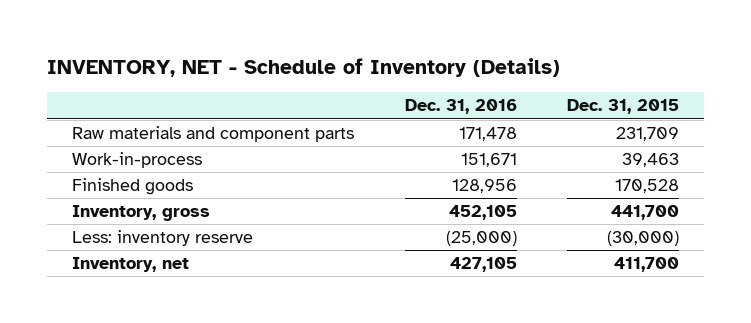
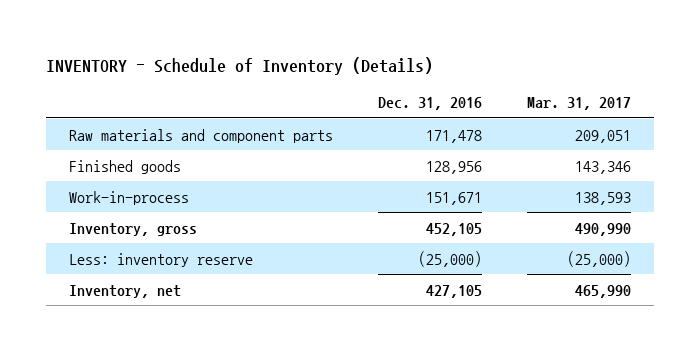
- INVENTORY, NET - Schedule of Inventory (Details)
+ INVENTORY - Schedule of Inventory (Details)
- | Dec. 31, 2016 | Dec. 31, 2015
+ | Dec. 31, 2016 | Mar. 31, 2017
moved down: Work-in-process | 151,671 | 138,593

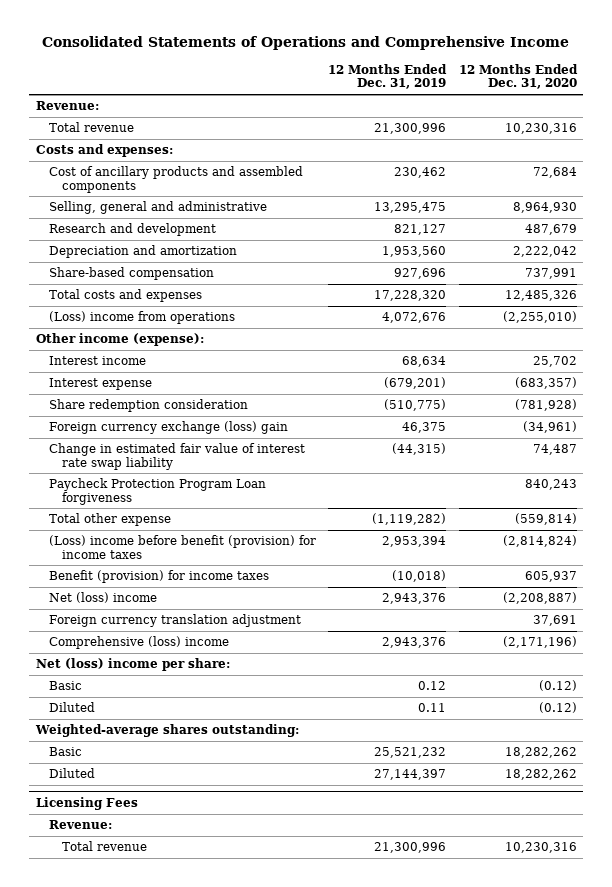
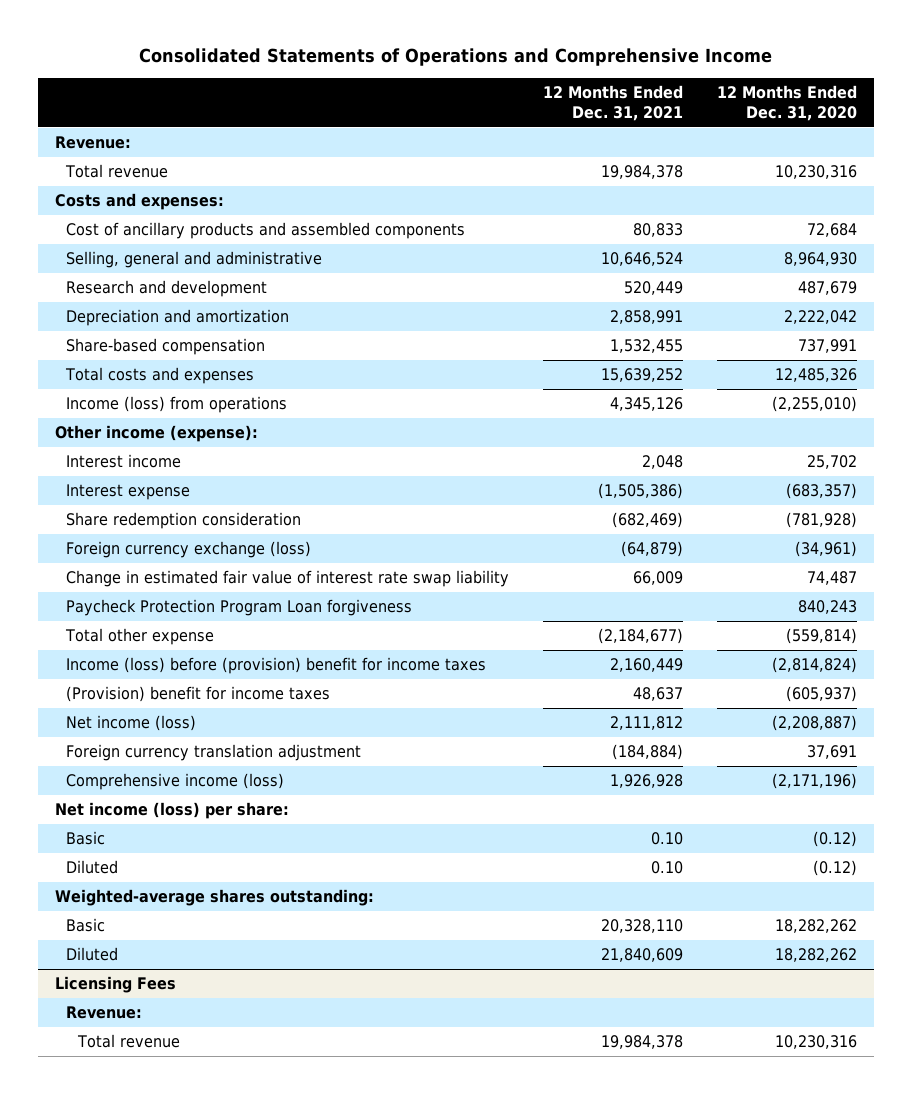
- | 12 Months Ended Dec. 31, 2019 | 12 Months Ended Dec. 31, 2020
+ | 12 Months Ended Dec. 31, 2021 | 12 Months Ended Dec. 31, 2020
- (Loss) income from operations | 4,072,676 | (2,255,010)
+ Income (loss) from operations | 4,345,126 | (2,255,010)
- Foreign currency exchange (loss) gain | 46,375 | (34,961)
+ Foreign currency exchange (loss) | (64,879) | (34,961)
- (Loss) income before benefit (provision) for income taxes | 2,953,394 | (2,814,824)
- Benefit (provision) for income taxes | (10,018) | 605,937
- Net (loss) income | 2,943,376 | (2,208,887)
+ Income (loss) before (provision) benefit for income taxes | 2,160,449 | (2,814,824)
+ (Provision) benefit for income taxes | 48,637 | (605,937)
+ Net income (loss) | 2,111,812 | (2,208,887)
- Comprehensive (loss) income | 2,943,376 | (2,171,196)
- Net (loss) income per share:
+ Comprehensive income (loss) | 1,926,928 | (2,171,196)
+ Net income (loss) per share:

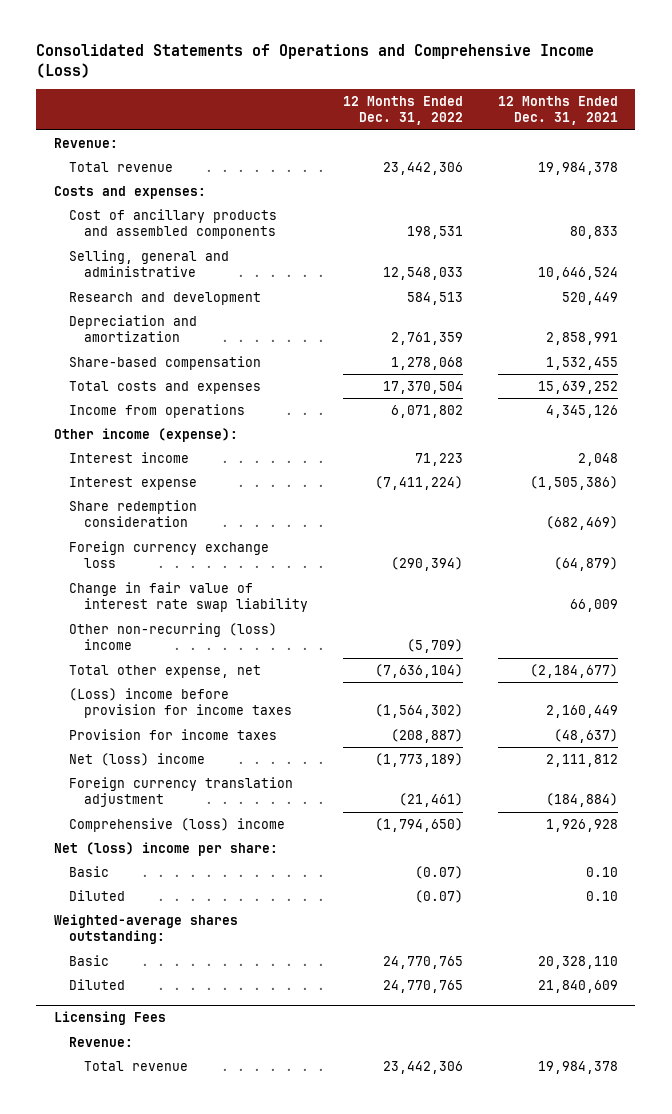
- Consolidated Statements of Operations and Comprehensive Income
+ Consolidated Statements of Operations and Comprehensive Income (Loss)
- | 12 Months Ended Dec. 31, 2021 | 12 Months Ended Dec. 31, 2020
+ | 12 Months Ended Dec. 31, 2022 | 12 Months Ended Dec. 31, 2021
- Income (loss) from operations | 4,345,126 | (2,255,010)
+ Income from operations | 6,071,802 | 4,345,126
- Foreign currency exchange (loss) | (64,879) | (34,961)
- Change in estimated fair value of interest rate swap liability | 66,009 | 74,487
- Paycheck Protection Program Loan forgiveness | | 840,243
- Total other expense | (2,184,677) | (559,814)
- Income (loss) before (provision) benefit for income taxes | 2,160,449 | (2,814,824)
- (Provision) benefit for income taxes | 48,637 | (605,937)
- Net income (loss) | 2,111,812 | (2,208,887)
+ Foreign currency exchange loss | (290,394) | (64,879)
+ Change in fair value of interest rate swap liability | | 66,009
+ Other non-recurring (loss) income | (5,709) |
+ Total other expense, net | (7,636,104) | (2,184,677)
+ (Loss) income before provision for income taxes | (1,564,302) | 2,160,449
+ Provision for income taxes | (208,887) | (48,637)
+ Net (loss) income | (1,773,189) | 2,111,812
- Comprehensive income (loss) | 1,926,928 | (2,171,196)
- Net income (loss) per share:
+ Comprehensive (loss) income | (1,794,650) | 1,926,928
+ Net (loss) income per share:

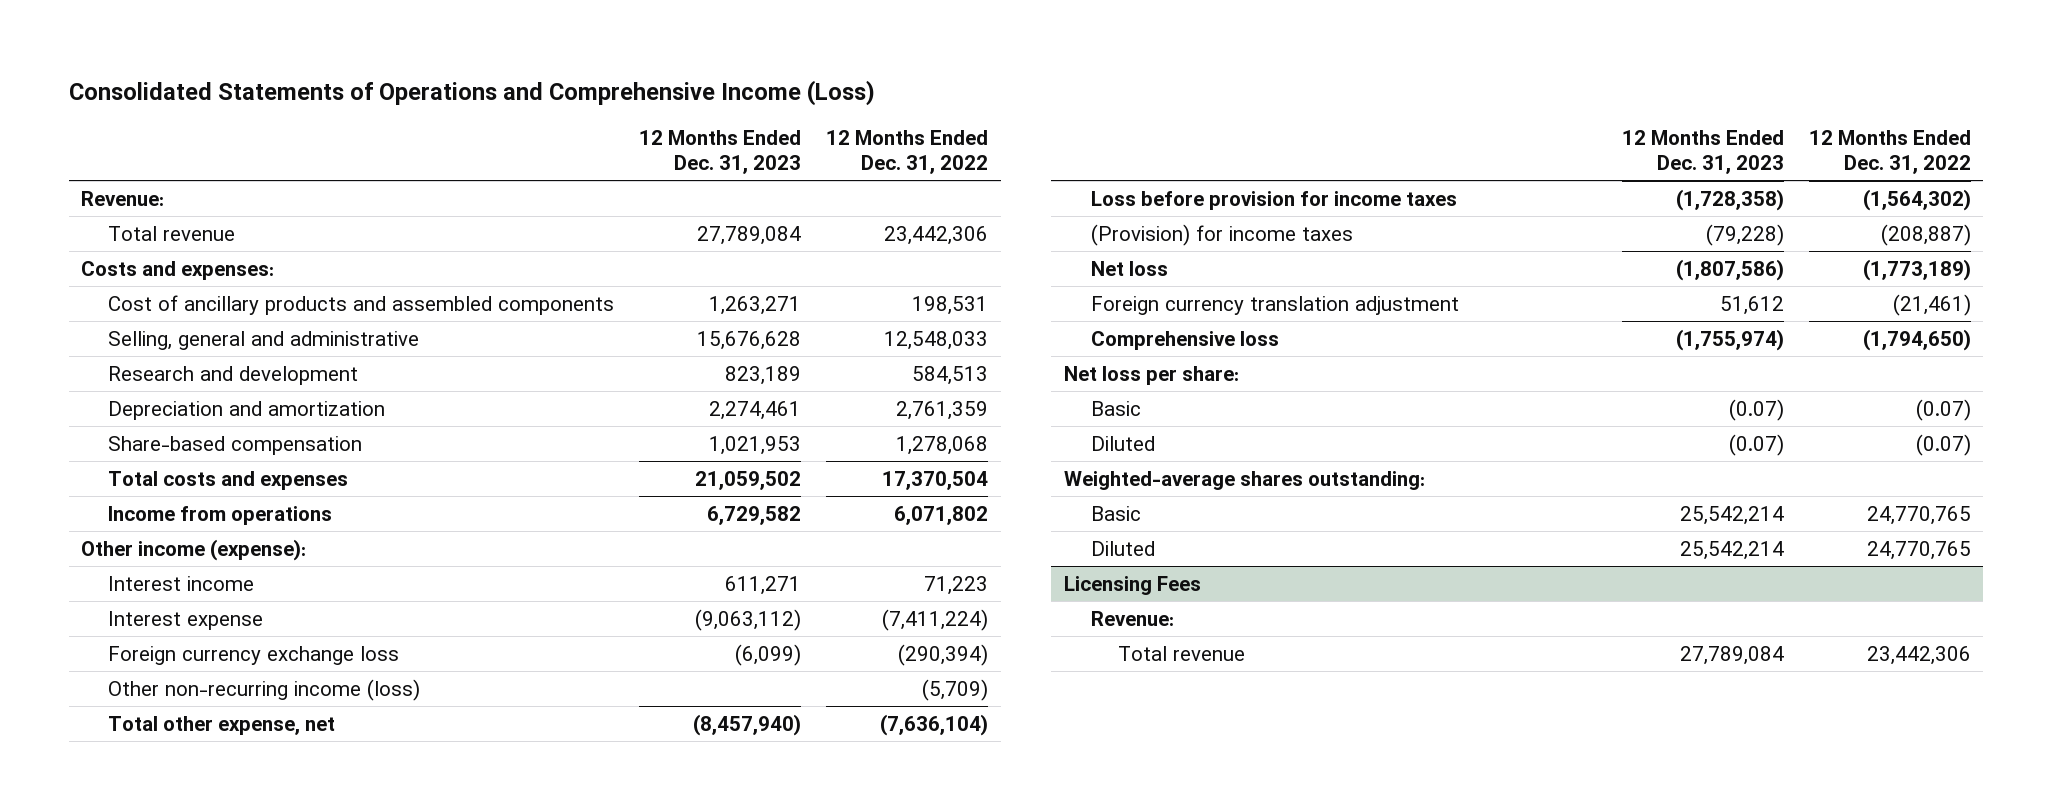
- | 12 Months Ended Dec. 31, 2022 | 12 Months Ended Dec. 31, 2021
+ | 12 Months Ended Dec. 31, 2023 | 12 Months Ended Dec. 31, 2022
- Share redemption consideration | | (682,469)
- Change in fair value of interest rate swap liability | | 66,009
- Other non-recurring (loss) income | (5,709) |
+ Other non-recurring income (loss) | | (5,709)
- (Loss) income before provision for income taxes | (1,564,302) | 2,160,449
- Provision for income taxes | (208,887) | (48,637)
- Net (loss) income | (1,773,189) | 2,111,812
+ Loss before provision for income taxes | (1,728,358) | (1,564,302)
+ (Provision) for income taxes | (79,228) | (208,887)
+ Net loss | (1,807,586) | (1,773,189)
- Comprehensive (loss) income | (1,794,650) | 1,926,928
- Net (loss) income per share:
+ Comprehensive loss | (1,755,974) | (1,794,650)
+ Net loss per share:

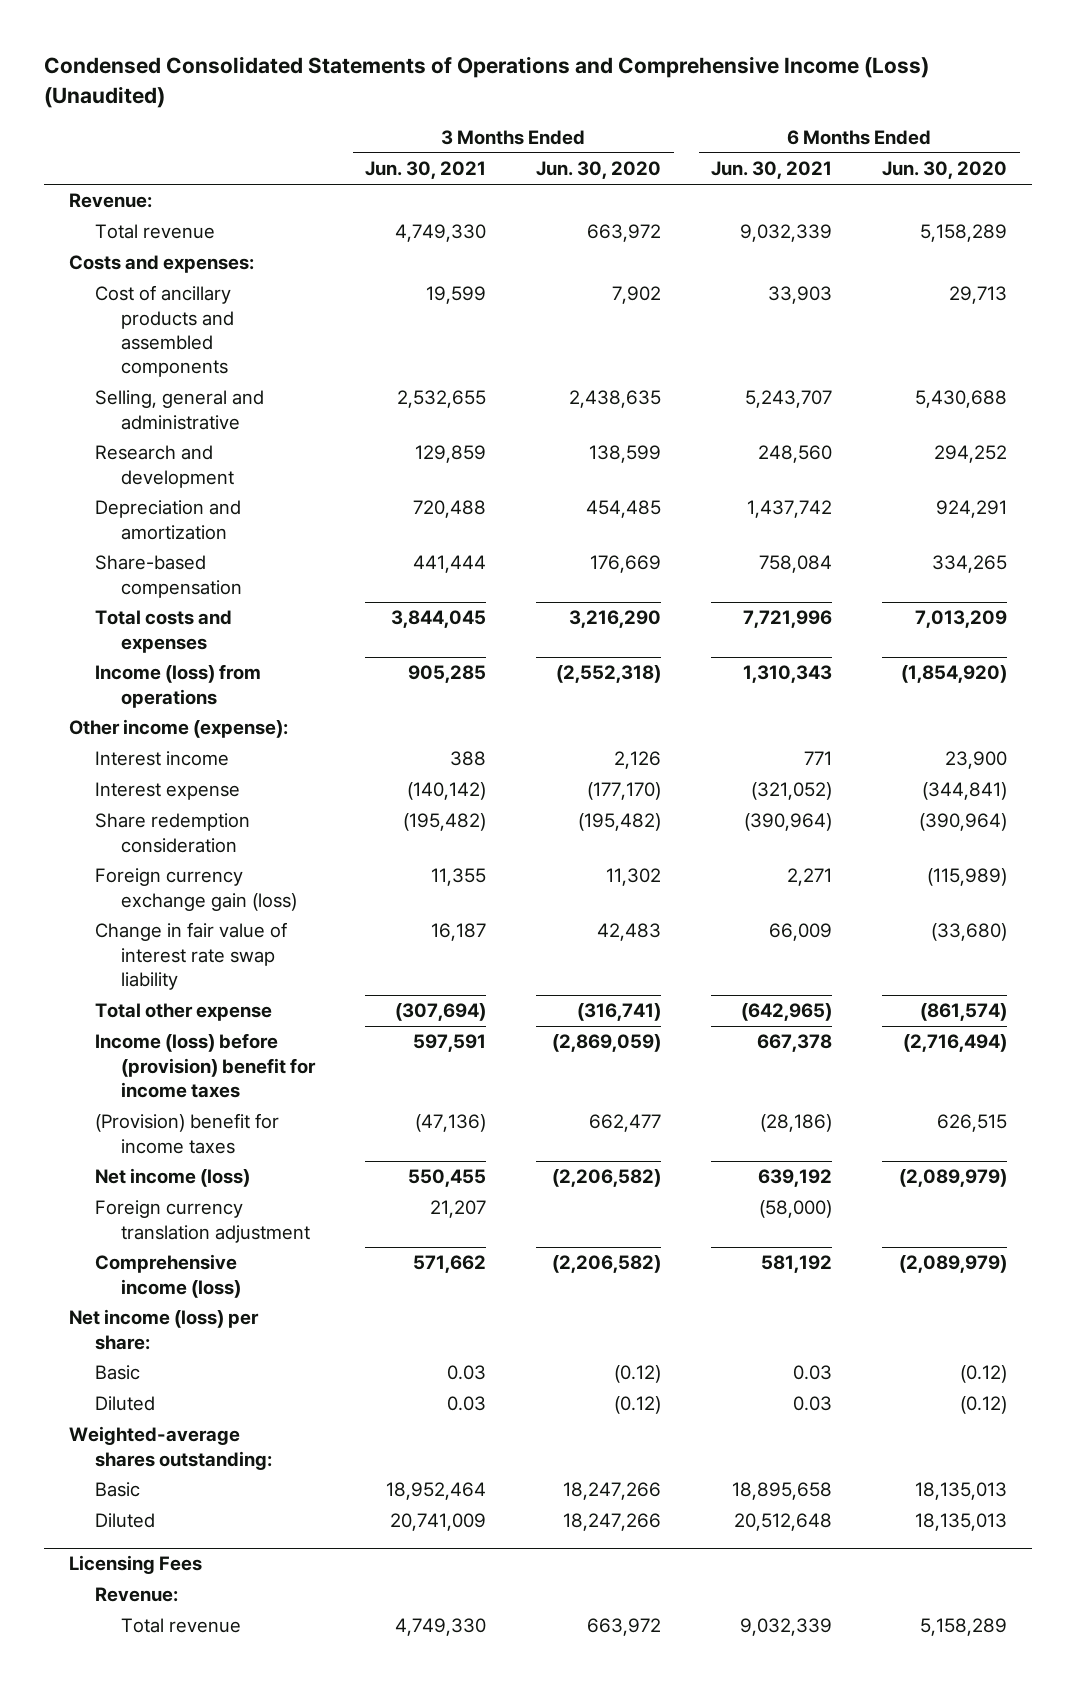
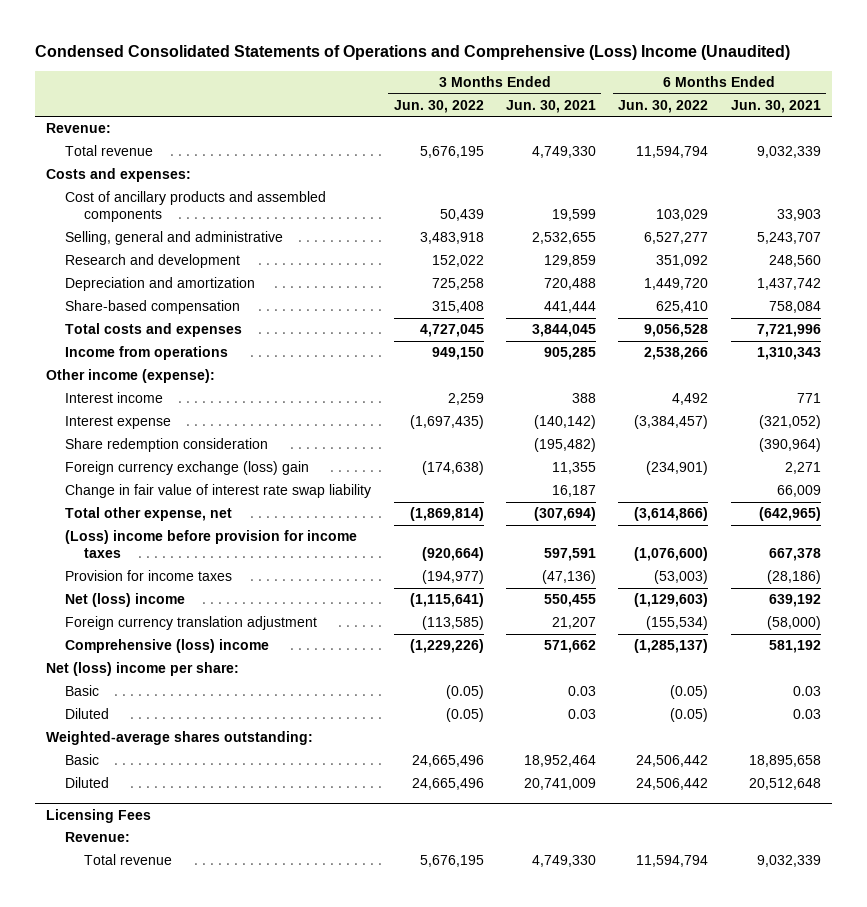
- Condensed Consolidated Statements of Operations and Comprehensive Income (Loss) (Unaudited)
+ Condensed Consolidated Statements of Operations and Comprehensive (Loss) Income (Unaudited)
- | 3 Months Ended Jun. 30, 2021 | 3 Months Ended Jun. 30, 2020 | 6 Months Ended Jun. 30, 2021 | 6 Months Ended Jun. 30, 2020
+ | 3 Months Ended Jun. 30, 2022 | 3 Months Ended Jun. 30, 2021 | 6 Months Ended Jun. 30, 2022 | 6 Months Ended Jun. 30, 2021
- Income (loss) from operations | 905,285 | (2,552,318) | 1,310,343 | (1,854,920)
+ Income from operations | 949,150 | 905,285 | 2,538,266 | 1,310,343
- Foreign currency exchange gain (loss) | 11,355 | 11,302 | 2,271 | (115,989)
+ Foreign currency exchange (loss) gain | (174,638) | 11,355 | (234,901) | 2,271
- Total other expense | (307,694) | (316,741) | (642,965) | (861,574)
- Income (loss) before (provision) benefit for income taxes | 597,591 | (2,869,059) | 667,378 | (2,716,494)
- (Provision) benefit for income taxes | (47,136) | 662,477 | (28,186) | 626,515
- Net income (loss) | 550,455 | (2,206,582) | 639,192 | (2,089,979)
+ Total other expense, net | (1,869,814) | (307,694) | (3,614,866) | (642,965)
+ (Loss) income before provision for income taxes | (920,664) | 597,591 | (1,076,600) | 667,378
+ Provision for income taxes | (194,977) | (47,136) | (53,003) | (28,186)
+ Net (loss) income | (1,115,641) | 550,455 | (1,129,603) | 639,192
- Comprehensive income (loss) | 571,662 | (2,206,582) | 581,192 | (2,089,979)
- Net income (loss) per share:
+ Comprehensive (loss) income | (1,229,226) | 571,662 | (1,285,137) | 581,192
+ Net (loss) income per share:

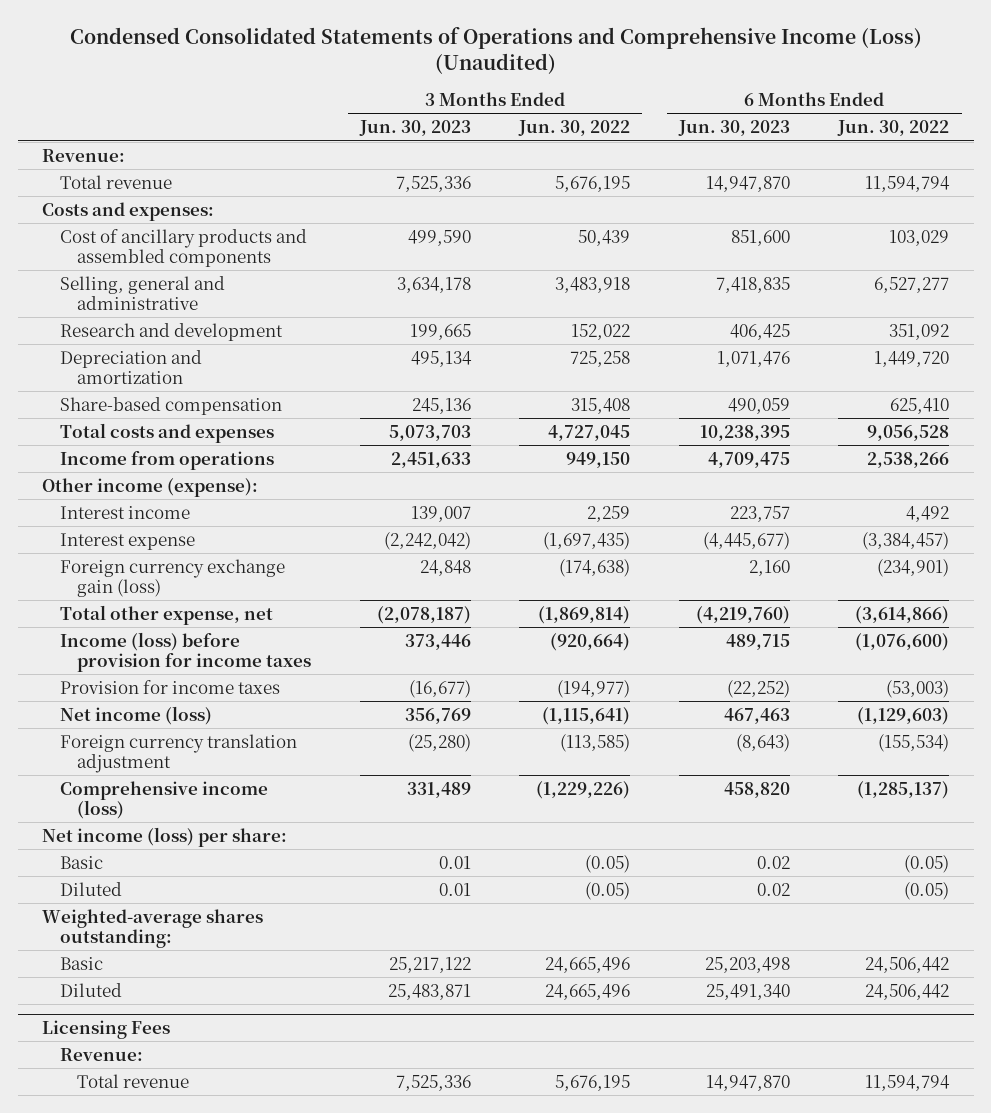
- Condensed Consolidated Statements of Operations and Comprehensive (Loss) Income (Unaudited)
+ Condensed Consolidated Statements of Operations and Comprehensive Income (Loss) (Unaudited)
- | 3 Months Ended Jun. 30, 2022 | 3 Months Ended Jun. 30, 2021 | 6 Months Ended Jun. 30, 2022 | 6 Months Ended Jun. 30, 2021
+ | 3 Months Ended Jun. 30, 2023 | 3 Months Ended Jun. 30, 2022 | 6 Months Ended Jun. 30, 2023 | 6 Months Ended Jun. 30, 2022
- Share redemption consideration | | (195,482) | | (390,964)
- Foreign currency exchange (loss) gain | (174,638) | 11,355 | (234,901) | 2,271
- Change in fair value of interest rate swap liability | | 16,187 | | 66,009
+ Foreign currency exchange gain (loss) | 24,848 | (174,638) | 2,160 | (234,901)
- (Loss) income before provision for income taxes | (920,664) | 597,591 | (1,076,600) | 667,378
+ Income (loss) before provision for income taxes | 373,446 | (920,664) | 489,715 | (1,076,600)
- Net (loss) income | (1,115,641) | 550,455 | (1,129,603) | 639,192
+ Net income (loss) | 356,769 | (1,115,641) | 467,463 | (1,129,603)
- Comprehensive (loss) income | (1,229,226) | 571,662 | (1,285,137) | 581,192
- Net (loss) income per share:
+ Comprehensive income (loss) | 331,489 | (1,229,226) | 458,820 | (1,285,137)
+ Net income (loss) per share:

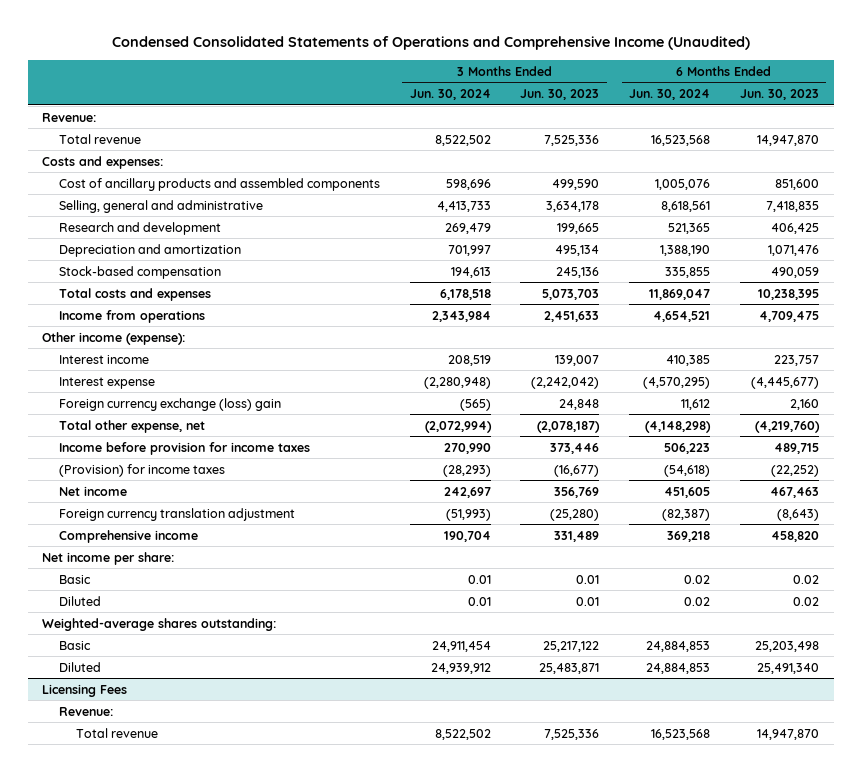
- Condensed Consolidated Statements of Operations and Comprehensive Income (Loss) (Unaudited)
+ Condensed Consolidated Statements of Operations and Comprehensive Income (Unaudited)
- | 3 Months Ended Jun. 30, 2023 | 3 Months Ended Jun. 30, 2022 | 6 Months Ended Jun. 30, 2023 | 6 Months Ended Jun. 30, 2022
+ | 3 Months Ended Jun. 30, 2024 | 3 Months Ended Jun. 30, 2023 | 6 Months Ended Jun. 30, 2024 | 6 Months Ended Jun. 30, 2023
- Share-based compensation | 245,136 | 315,408 | 490,059 | 625,410
+ Stock-based compensation | 194,613 | 245,136 | 335,855 | 490,059
- Foreign currency exchange gain (loss) | 24,848 | (174,638) | 2,160 | (234,901)
+ Foreign currency exchange (loss) gain | (565) | 24,848 | 11,612 | 2,160
- Income (loss) before provision for income taxes | 373,446 | (920,664) | 489,715 | (1,076,600)
- Provision for income taxes | (16,677) | (194,977) | (22,252) | (53,003)
- Net income (loss) | 356,769 | (1,115,641) | 467,463 | (1,129,603)
+ Income before provision for income taxes | 270,990 | 373,446 | 506,223 | 489,715
+ (Provision) for income taxes | (28,293) | (16,677) | (54,618) | (22,252)
+ Net income | 242,697 | 356,769 | 451,605 | 467,463
- Comprehensive income (loss) | 331,489 | (1,229,226) | 458,820 | (1,285,137)
- Net income (loss) per share:
+ Comprehensive income | 190,704 | 331,489 | 369,218 | 458,820
+ Net income per share:

